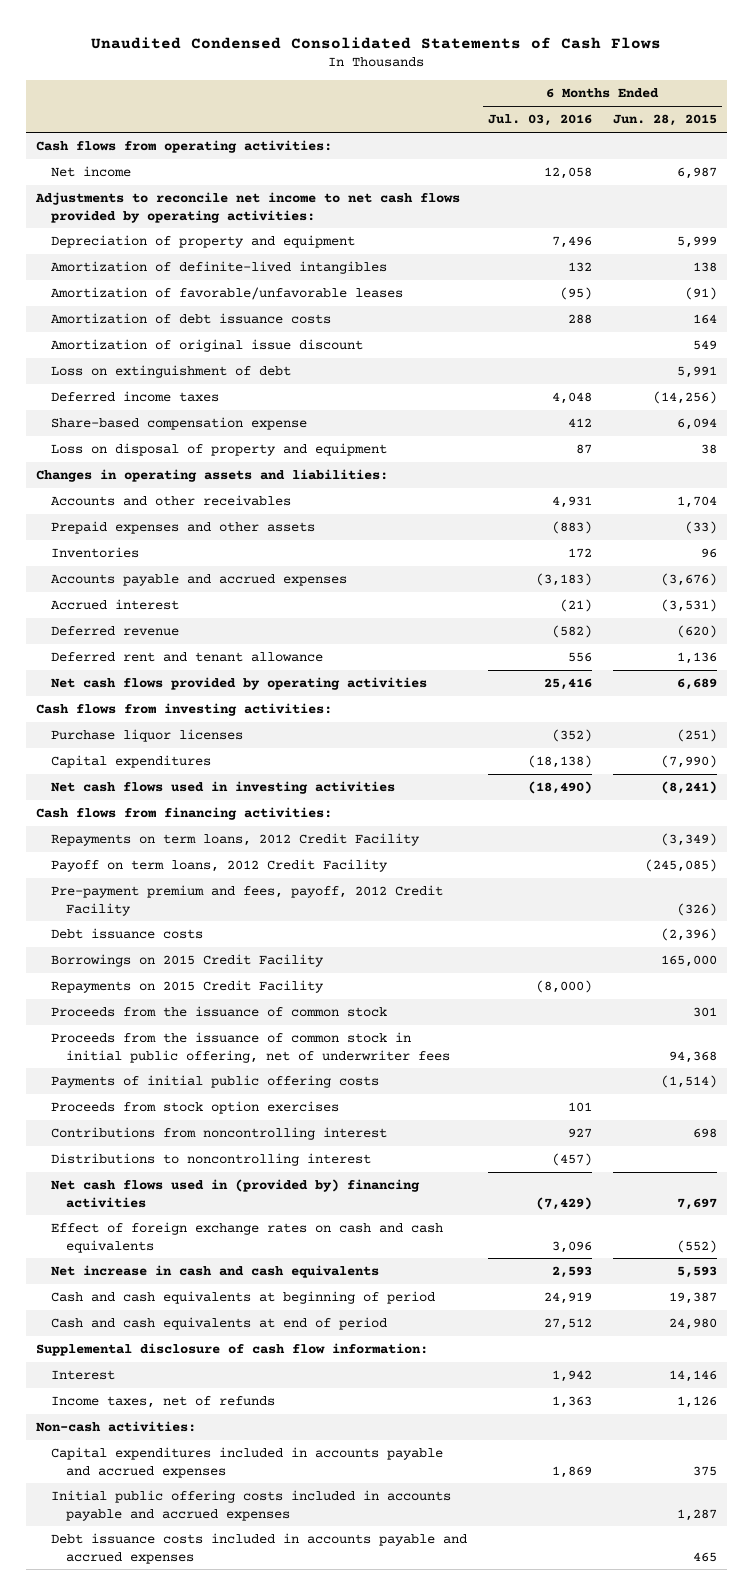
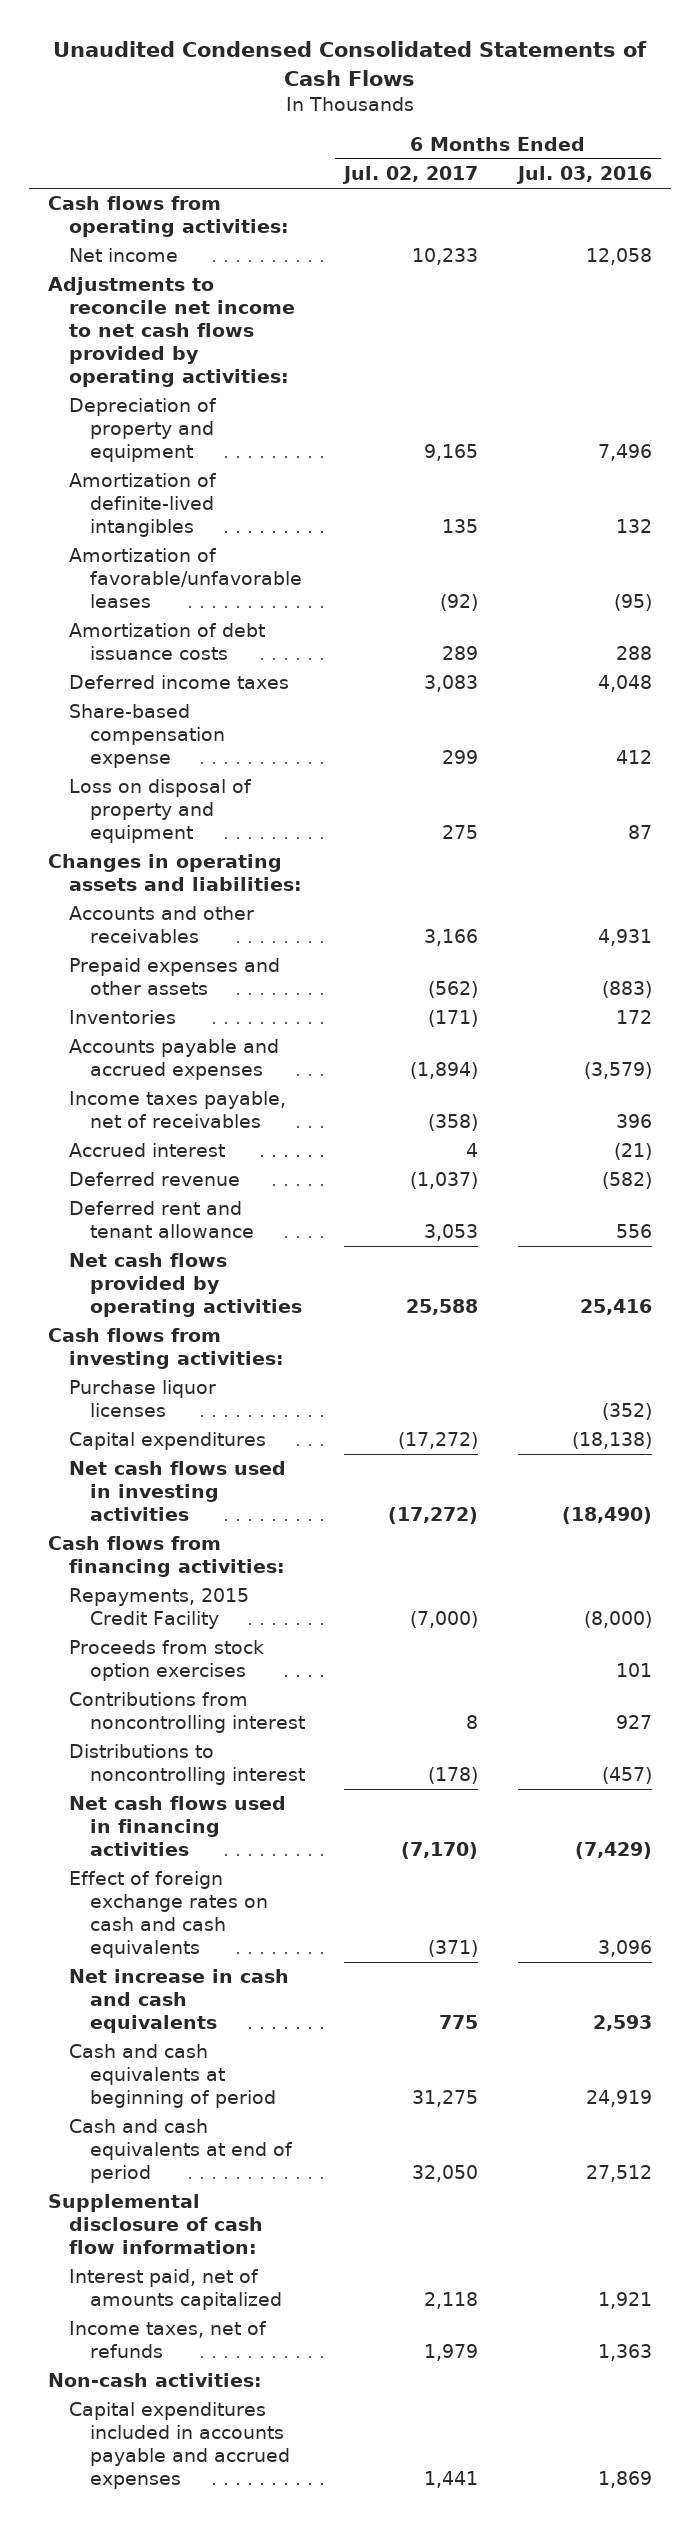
- | 6 Months Ended Jul. 03, 2016 | 6 Months Ended Jun. 28, 2015
+ | 6 Months Ended Jul. 02, 2017 | 6 Months Ended Jul. 03, 2016
- Amortization of original issue discount | | 549
- Loss on extinguishment of debt | | 5,991
- Accounts payable and accrued expenses | (3,183) | (3,676)
+ Accounts payable and accrued expenses | (1,894) | (3,579)
+ Income taxes payable, net of receivables | (358) | 396
- Repayments on term loans, 2012 Credit Facility | | (3,349)
- Payoff on term loans, 2012 Credit Facility | | (245,085)
- Pre-payment premium and fees, payoff, 2012 Credit Facility | | (326)
- Debt issuance costs | | (2,396)
- Borrowings on 2015 Credit Facility | | 165,000
- Repayments on 2015 Credit Facility | (8,000) |
- Proceeds from the issuance of common stock | | 301
- Proceeds from the issuance of common stock in initial public offering, net of underwriter fees | | 94,368
- Payments of initial public offering costs | | (1,514)
+ Repayments, 2015 Credit Facility | (7,000) | (8,000)
- Net cash flows used in (provided by) financing activities | (7,429) | 7,697
+ Net cash flows used in financing activities | (7,170) | (7,429)
- Interest | 1,942 | 14,146
+ Interest paid, net of amounts capitalized | 2,118 | 1,921
- Initial public offering costs included in accounts payable and accrued expenses | | 1,287
- Debt issuance costs included in accounts payable and accrued expenses | | 465

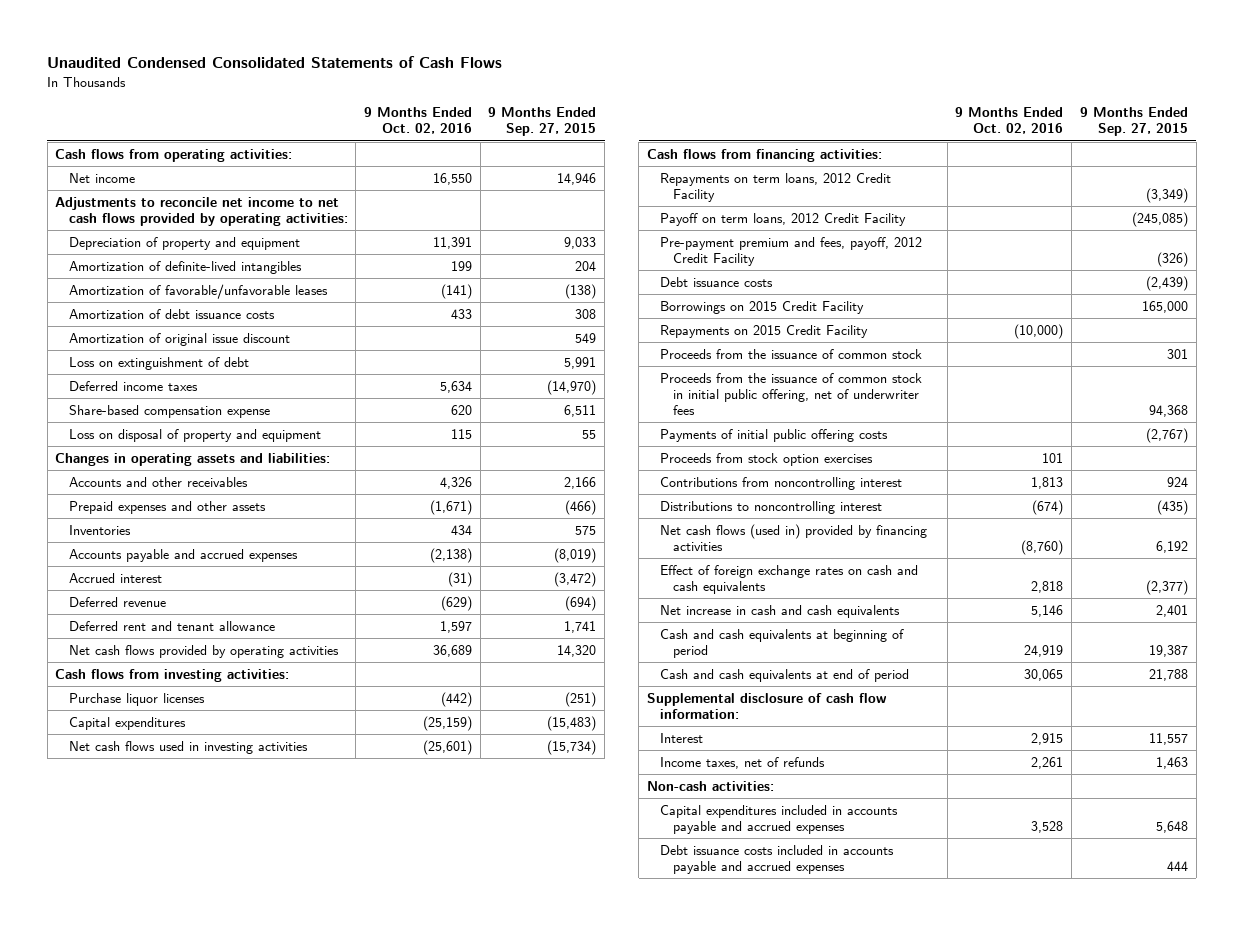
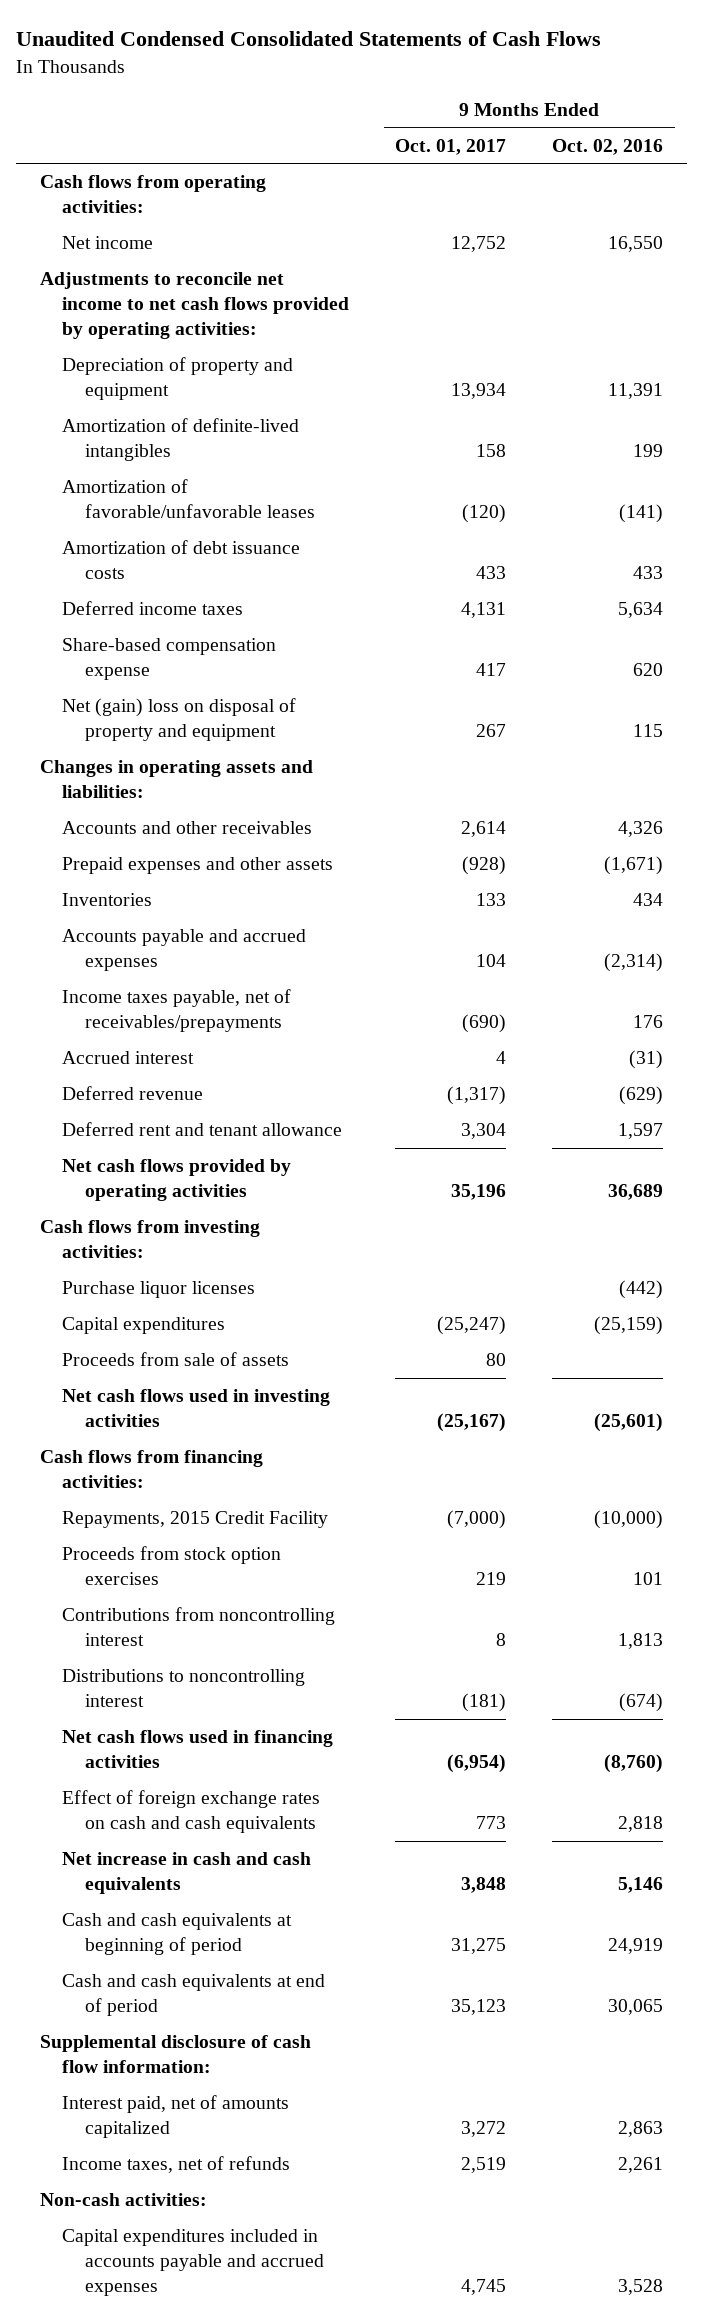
- | 9 Months Ended Oct. 02, 2016 | 9 Months Ended Sep. 27, 2015
+ | 9 Months Ended Oct. 01, 2017 | 9 Months Ended Oct. 02, 2016
- Amortization of original issue discount | | 549
- Loss on extinguishment of debt | | 5,991
- Loss on disposal of property and equipment | 115 | 55
+ Net (gain) loss on disposal of property and equipment | 267 | 115
- Accounts payable and accrued expenses | (2,138) | (8,019)
+ Accounts payable and accrued expenses | 104 | (2,314)
+ Income taxes payable, net of receivables/prepayments | (690) | 176
+ Proceeds from sale of assets | 80 |
- Repayments on term loans, 2012 Credit Facility | | (3,349)
- Payoff on term loans, 2012 Credit Facility | | (245,085)
- Pre-payment premium and fees, payoff, 2012 Credit Facility | | (326)
- Debt issuance costs | | (2,439)
- Borrowings on 2015 Credit Facility | | 165,000
- Repayments on 2015 Credit Facility | (10,000) |
- Proceeds from the issuance of common stock | | 301
- Proceeds from the issuance of common stock in initial public offering, net of underwriter fees | | 94,368
- Payments of initial public offering costs | | (2,767)
+ Repayments, 2015 Credit Facility | (7,000) | (10,000)
- Net cash flows (used in) provided by financing activities | (8,760) | 6,192
+ Net cash flows used in financing activities | (6,954) | (8,760)
- Interest | 2,915 | 11,557
+ Interest paid, net of amounts capitalized | 3,272 | 2,863
- Debt issuance costs included in accounts payable and accrued expenses | | 444

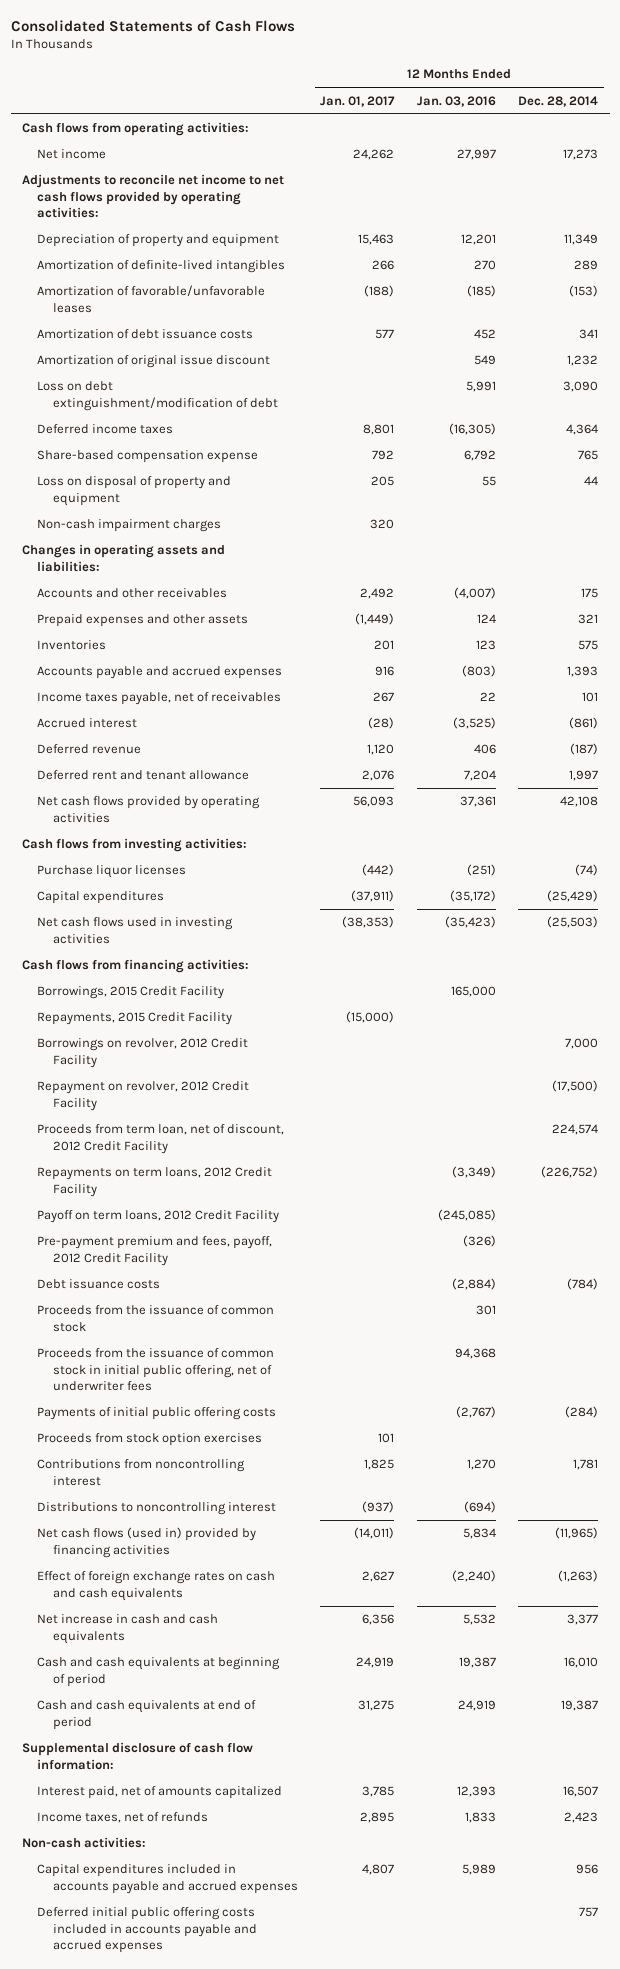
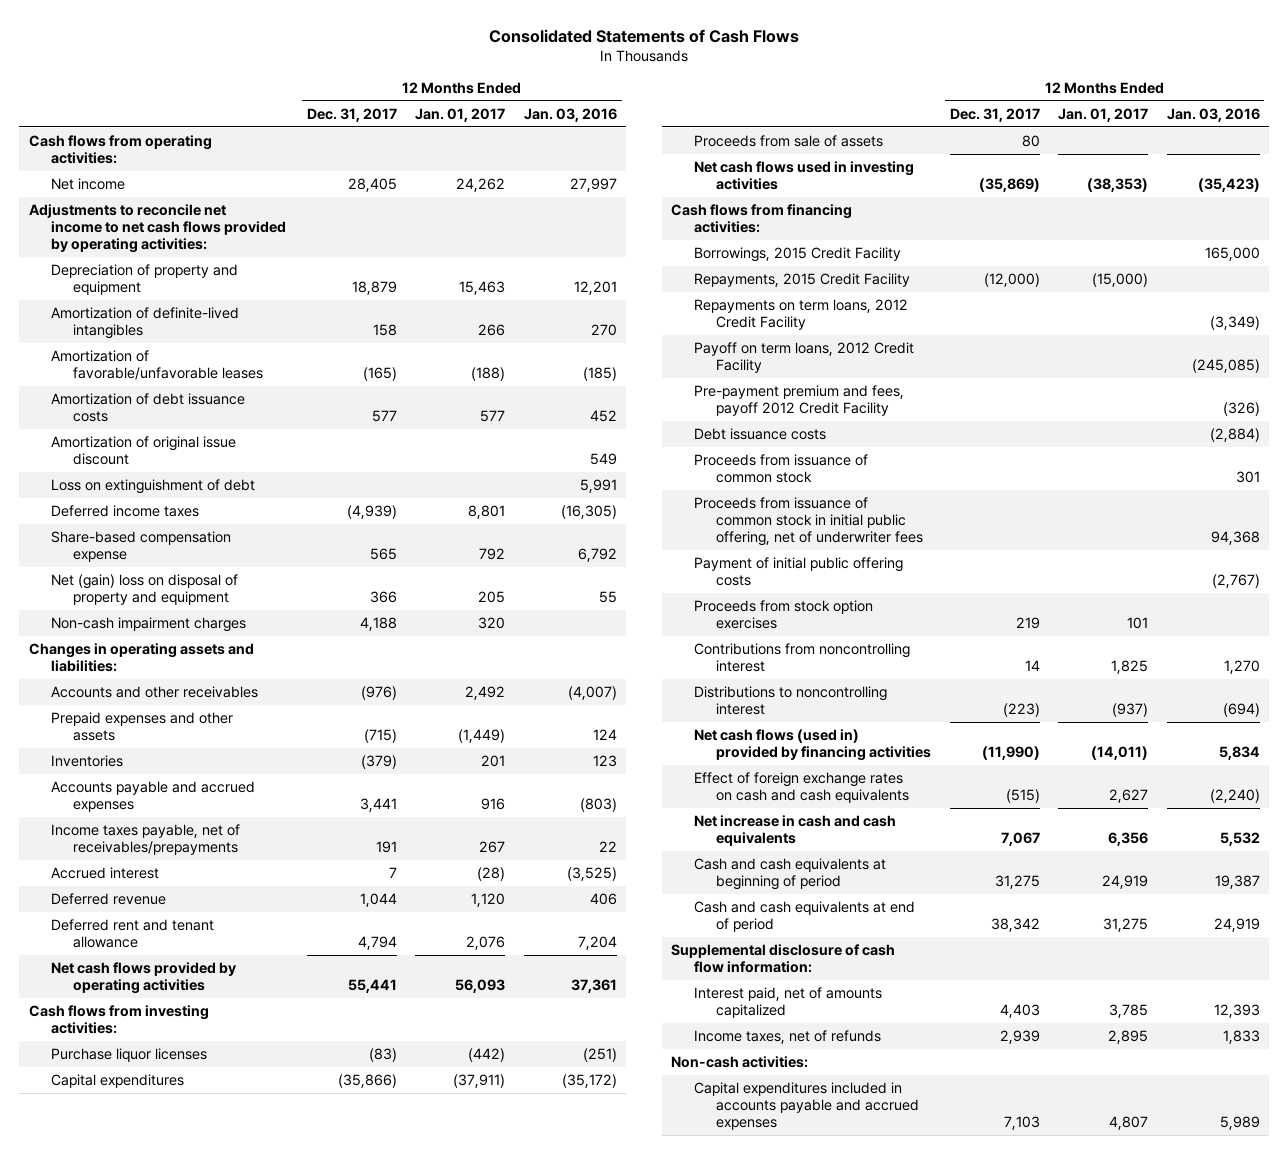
- | 12 Months Ended Jan. 01, 2017 | 12 Months Ended Jan. 03, 2016 | 12 Months Ended Dec. 28, 2014
+ | 12 Months Ended Dec. 31, 2017 | 12 Months Ended Jan. 01, 2017 | 12 Months Ended Jan. 03, 2016
- Loss on debt extinguishment/modification of debt | | 5,991 | 3,090
+ Loss on extinguishment of debt | | | 5,991
- Loss on disposal of property and equipment | 205 | 55 | 44
+ Net (gain) loss on disposal of property and equipment | 366 | 205 | 55
- Income taxes payable, net of receivables | 267 | 22 | 101
+ Income taxes payable, net of receivables/prepayments | 191 | 267 | 22
+ Proceeds from sale of assets | 80 | |
- Borrowings on revolver, 2012 Credit Facility | | | 7,000
- Repayment on revolver, 2012 Credit Facility | | | (17,500)
- Proceeds from term loan, net of discount, 2012 Credit Facility | | | 224,574
- Pre-payment premium and fees, payoff, 2012 Credit Facility | | (326) |
+ Pre-payment premium and fees, payoff 2012 Credit Facility | | | (326)
- Proceeds from the issuance of common stock | | 301 |
- Proceeds from the issuance of common stock in initial public offering, net of underwriter fees | | 94,368 |
- Payments of initial public offering costs | | (2,767) | (284)
+ Proceeds from issuance of common stock | | | 301
+ Proceeds from issuance of common stock in initial public offering, net of underwriter fees | | | 94,368
+ Payment of initial public offering costs | | | (2,767)
- Deferred initial public offering costs included in accounts payable and accrued expenses | | | 757

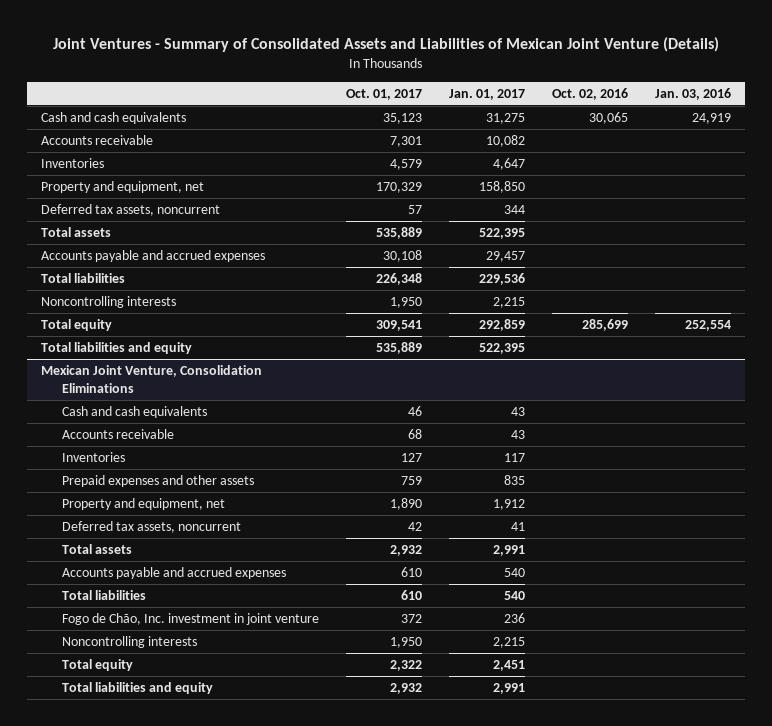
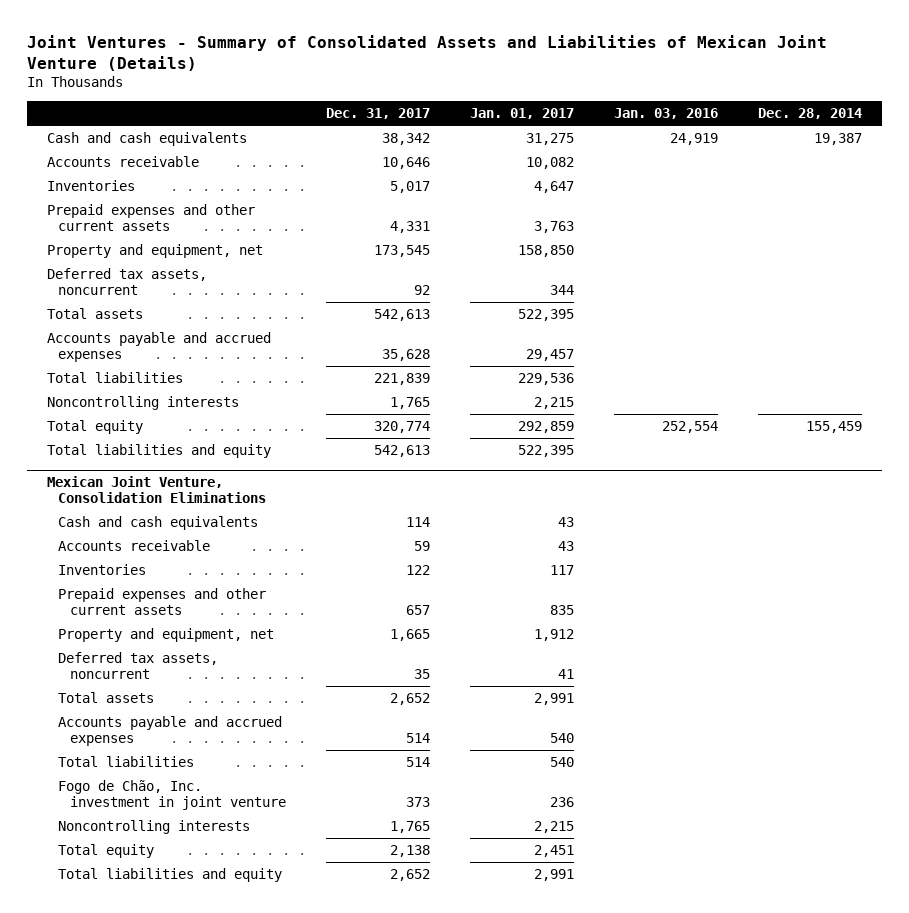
- | Oct. 01, 2017 | Jan. 01, 2017 | Oct. 02, 2016 | Jan. 03, 2016
+ | Dec. 31, 2017 | Jan. 01, 2017 | Jan. 03, 2016 | Dec. 28, 2014
+ Prepaid expenses and other current assets | 4,331 | 3,763 | |
@ Mexican Joint Venture, Consolidation Eliminations
- Prepaid expenses and other assets | 759 | 835 | |
+ Prepaid expenses and other current assets | 657 | 835 | |

